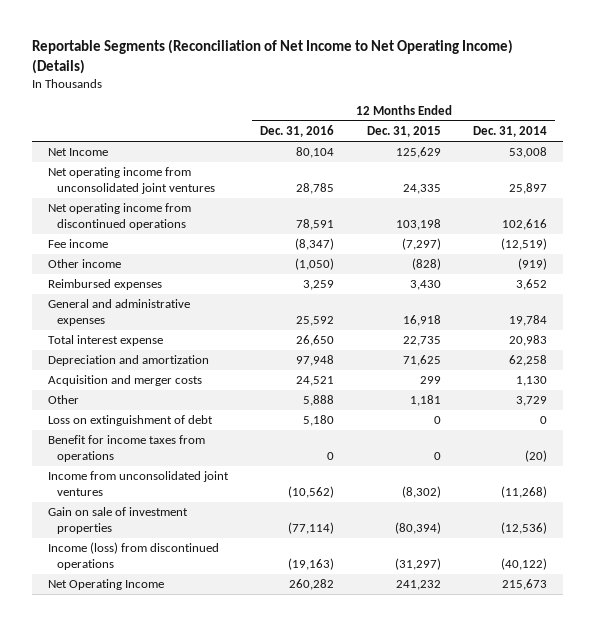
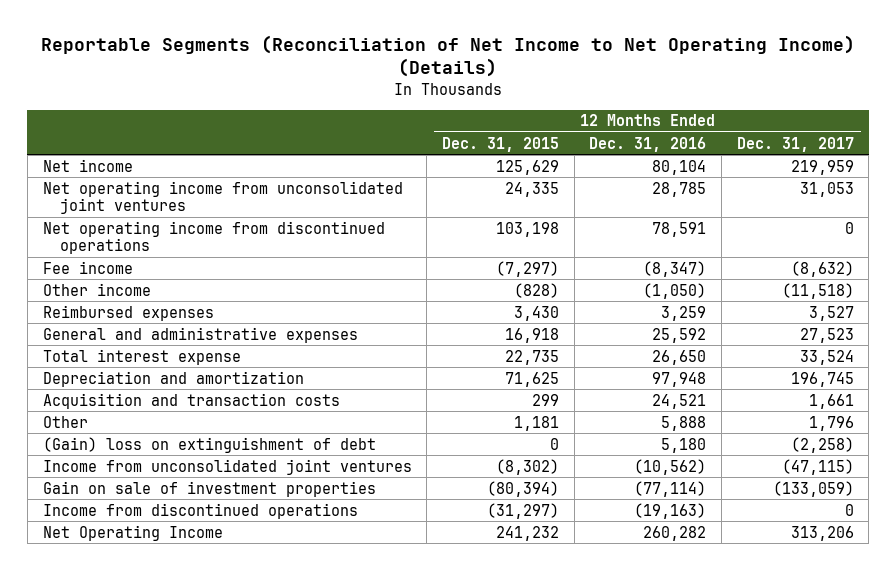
- | 12 Months Ended Dec. 31, 2016 | 12 Months Ended Dec. 31, 2015 | 12 Months Ended Dec. 31, 2014
+ | 12 Months Ended Dec. 31, 2015 | 12 Months Ended Dec. 31, 2016 | 12 Months Ended Dec. 31, 2017
- Net Income | 80,104 | 125,629 | 53,008
+ Net income | 125,629 | 80,104 | 219,959
- Acquisition and merger costs | 24,521 | 299 | 1,130
+ Acquisition and transaction costs | 299 | 24,521 | 1,661
- Loss on extinguishment of debt | 5,180 | 0 | 0
- Benefit for income taxes from operations | 0 | 0 | (20)
+ (Gain) loss on extinguishment of debt | 0 | 5,180 | (2,258)
- Income (loss) from discontinued operations | (19,163) | (31,297) | (40,122)
+ Income from discontinued operations | (31,297) | (19,163) | 0

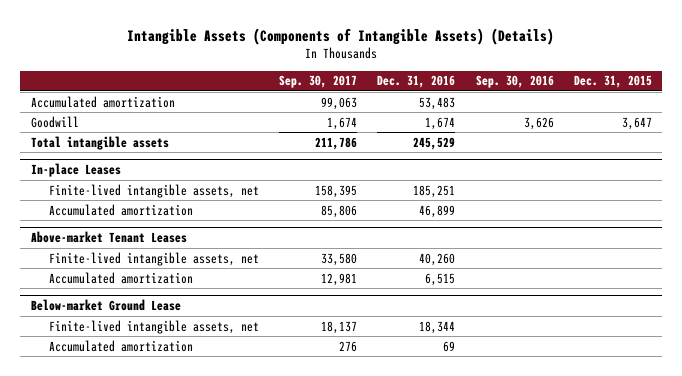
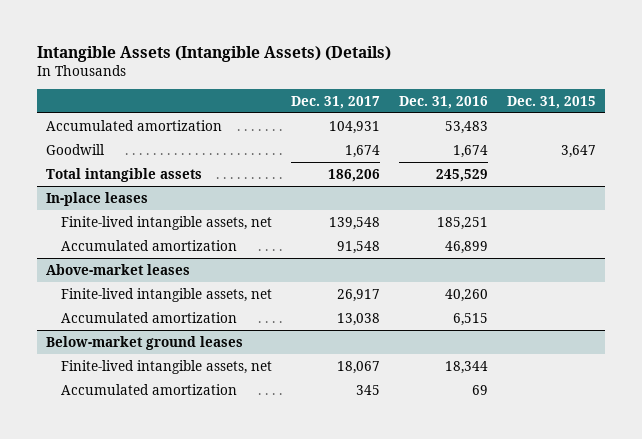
- Intangible Assets (Components of Intangible Assets) (Details)
+ Intangible Assets (Intangible Assets) (Details)
- | Sep. 30, 2017 | Dec. 31, 2016 | Sep. 30, 2016 | Dec. 31, 2015
+ | Dec. 31, 2017 | Dec. 31, 2016 | Dec. 31, 2015
- In-place Leases
+ In-place leases
- Above-market Tenant Leases
+ Above-market leases
- Below-market Ground Lease
+ Below-market ground leases

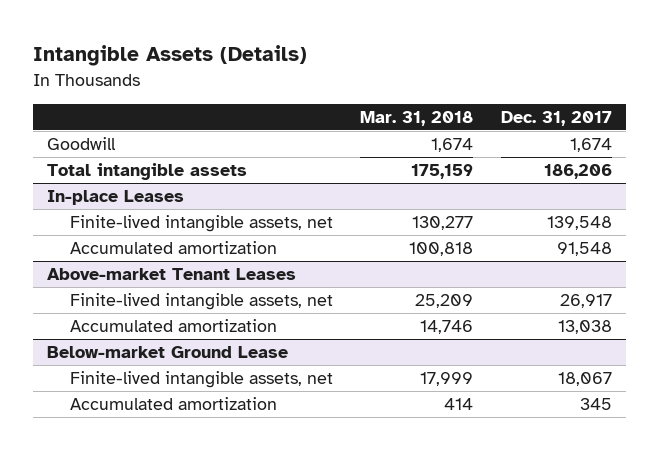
- Intangible Assets (Intangible Assets) (Details)
+ Intangible Assets (Details)
- | Dec. 31, 2017 | Dec. 31, 2016 | Dec. 31, 2015
+ | Mar. 31, 2018 | Dec. 31, 2017
- Accumulated amortization | 104,931 | 53,483 |
- In-place leases
+ In-place Leases
- Above-market leases
+ Above-market Tenant Leases
- Below-market ground leases
+ Below-market Ground Lease

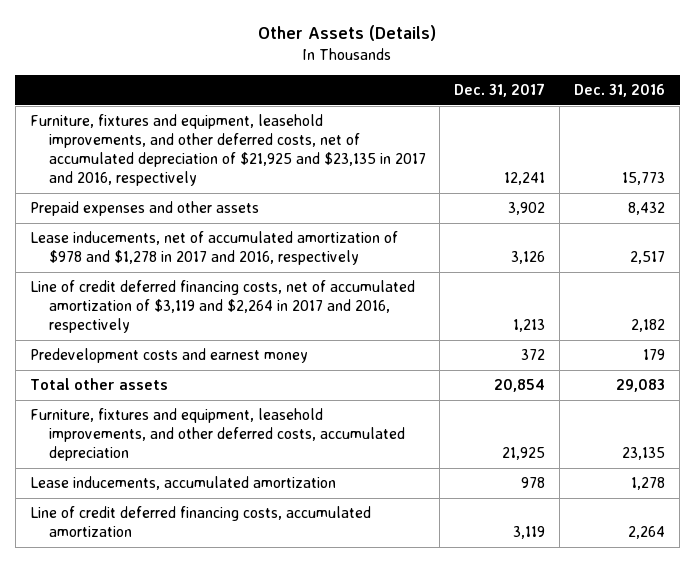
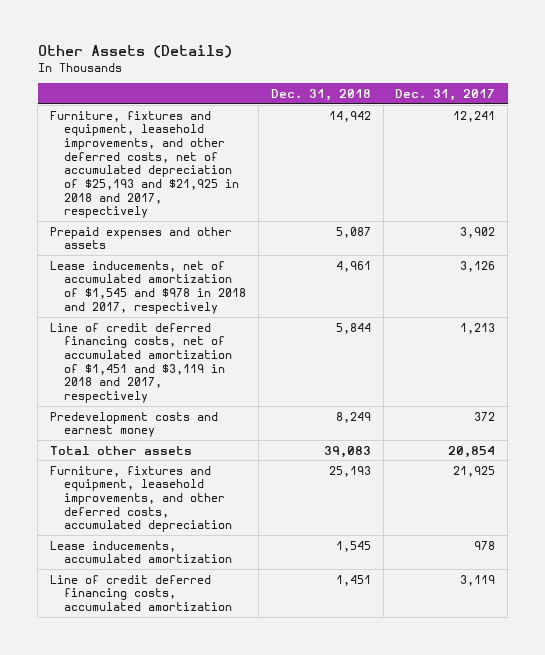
- | Dec. 31, 2017 | Dec. 31, 2016
+ | Dec. 31, 2018 | Dec. 31, 2017
- Furniture, fixtures and equipment, leasehold improvements, and other deferred costs, net of accumulated depreciation of $21,925 and $23,135 in 2017 and 2016, respectively | 12,241 | 15,773
+ Furniture, fixtures and equipment, leasehold improvements, and other deferred costs, net of accumulated depreciation of $25,193 and $21,925 in 2018 and 2017, respectively | 14,942 | 12,241
- Lease inducements, net of accumulated amortization of $978 and $1,278 in 2017 and 2016, respectively | 3,126 | 2,517
- Line of credit deferred financing costs, net of accumulated amortization of $3,119 and $2,264 in 2017 and 2016, respectively | 1,213 | 2,182
+ Lease inducements, net of accumulated amortization of $1,545 and $978 in 2018 and 2017, respectively | 4,961 | 3,126
+ Line of credit deferred financing costs, net of accumulated amortization of $1,451 and $3,119 in 2018 and 2017, respectively | 5,844 | 1,213

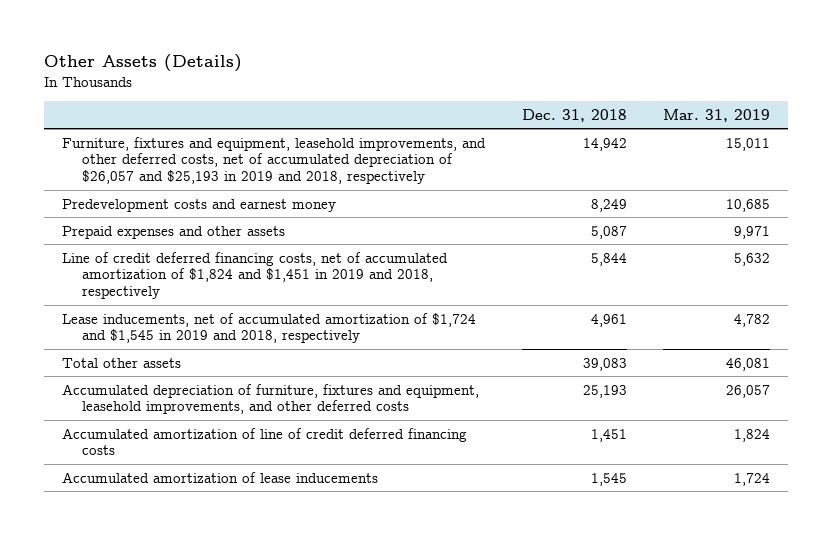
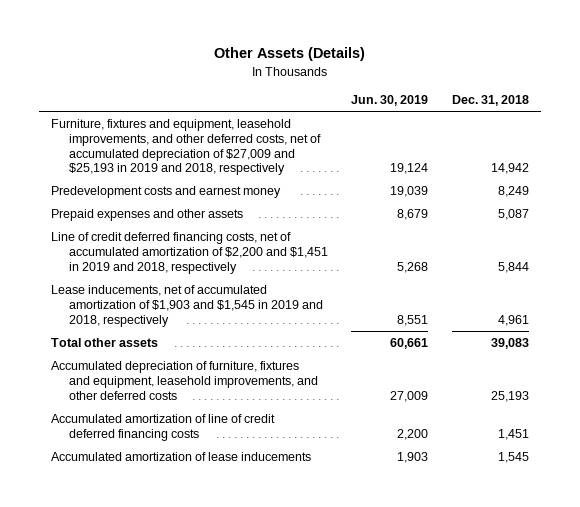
- | Dec. 31, 2018 | Mar. 31, 2019
+ | Jun. 30, 2019 | Dec. 31, 2018
- Furniture, fixtures and equipment, leasehold improvements, and other deferred costs, net of accumulated depreciation of $26,057 and $25,193 in 2019 and 2018, respectively | 14,942 | 15,011
+ Furniture, fixtures and equipment, leasehold improvements, and other deferred costs, net of accumulated depreciation of $27,009 and $25,193 in 2019 and 2018, respectively | 19,124 | 14,942
- Line of credit deferred financing costs, net of accumulated amortization of $1,824 and $1,451 in 2019 and 2018, respectively | 5,844 | 5,632
- Lease inducements, net of accumulated amortization of $1,724 and $1,545 in 2019 and 2018, respectively | 4,961 | 4,782
+ Line of credit deferred financing costs, net of accumulated amortization of $2,200 and $1,451 in 2019 and 2018, respectively | 5,268 | 5,844
+ Lease inducements, net of accumulated amortization of $1,903 and $1,545 in 2019 and 2018, respectively | 8,551 | 4,961

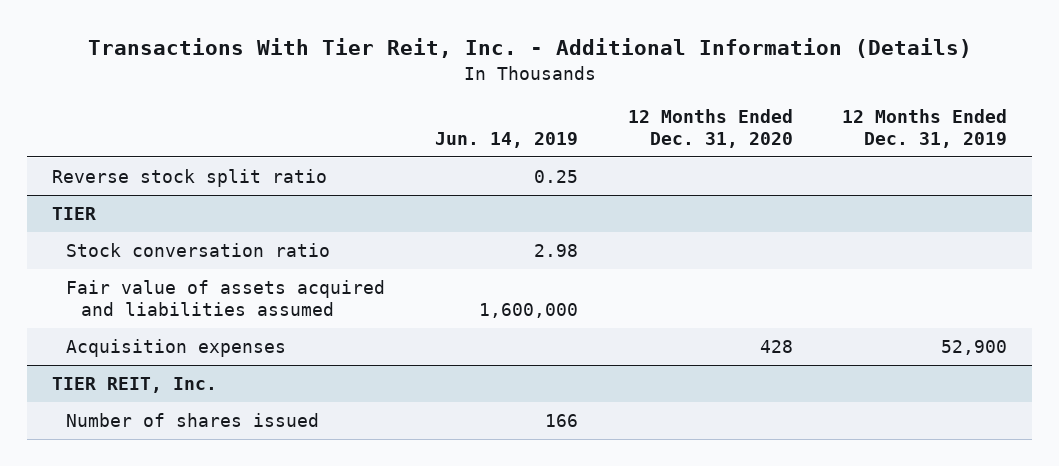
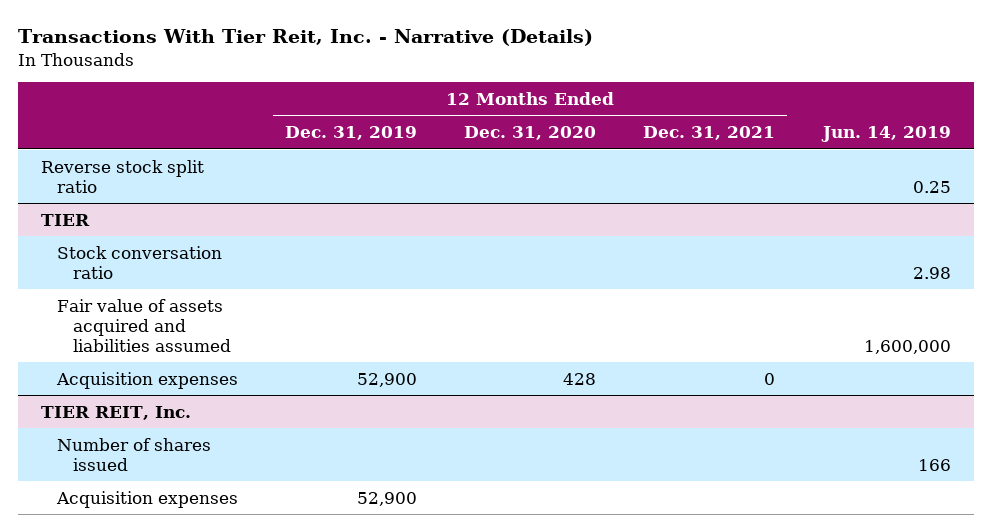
- Transactions With Tier Reit, Inc. - Additional Information (Details)
+ Transactions With Tier Reit, Inc. - Narrative (Details)
- | Jun. 14, 2019 | 12 Months Ended Dec. 31, 2020 | 12 Months Ended Dec. 31, 2019
+ | 12 Months Ended Dec. 31, 2019 | 12 Months Ended Dec. 31, 2020 | 12 Months Ended Dec. 31, 2021 | Jun. 14, 2019
@ TIER REIT, Inc.
+ Acquisition expenses | 52,900 | | |

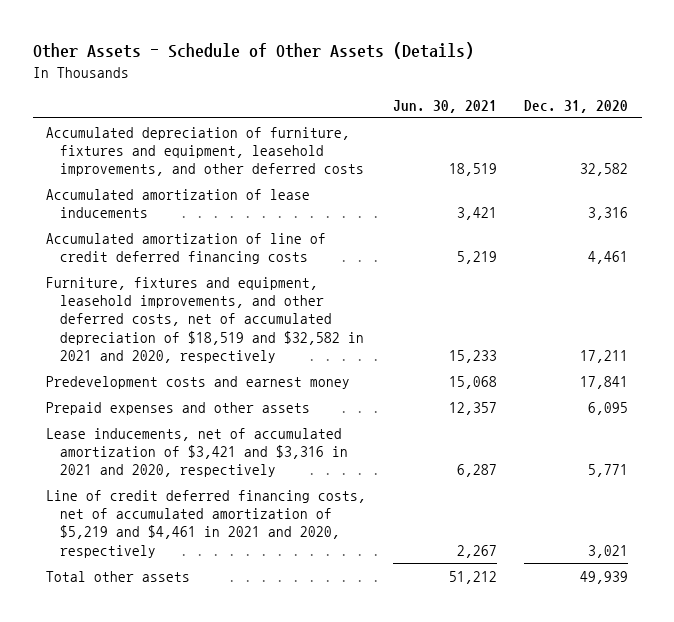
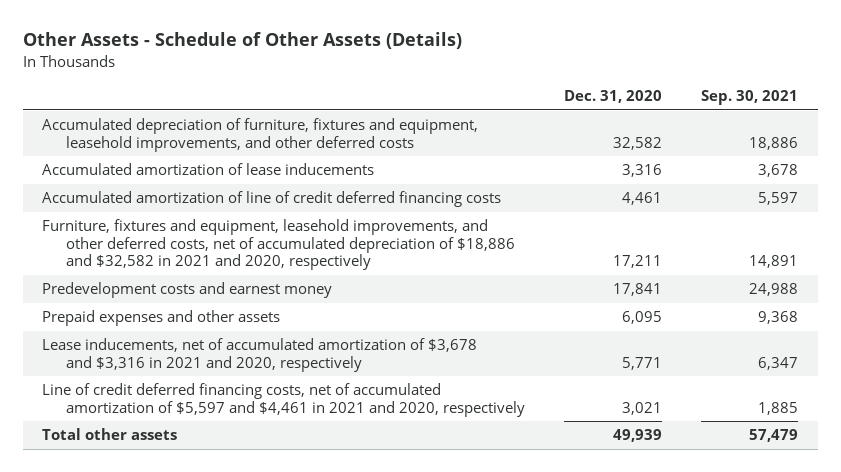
- | Jun. 30, 2021 | Dec. 31, 2020
+ | Dec. 31, 2020 | Sep. 30, 2021
- Furniture, fixtures and equipment, leasehold improvements, and other deferred costs, net of accumulated depreciation of $18,519 and $32,582 in 2021 and 2020, respectively | 15,233 | 17,211
+ Furniture, fixtures and equipment, leasehold improvements, and other deferred costs, net of accumulated depreciation of $18,886 and $32,582 in 2021 and 2020, respectively | 17,211 | 14,891
- Lease inducements, net of accumulated amortization of $3,421 and $3,316 in 2021 and 2020, respectively | 6,287 | 5,771
- Line of credit deferred financing costs, net of accumulated amortization of $5,219 and $4,461 in 2021 and 2020, respectively | 2,267 | 3,021
+ Lease inducements, net of accumulated amortization of $3,678 and $3,316 in 2021 and 2020, respectively | 5,771 | 6,347
+ Line of credit deferred financing costs, net of accumulated amortization of $5,597 and $4,461 in 2021 and 2020, respectively | 3,021 | 1,885

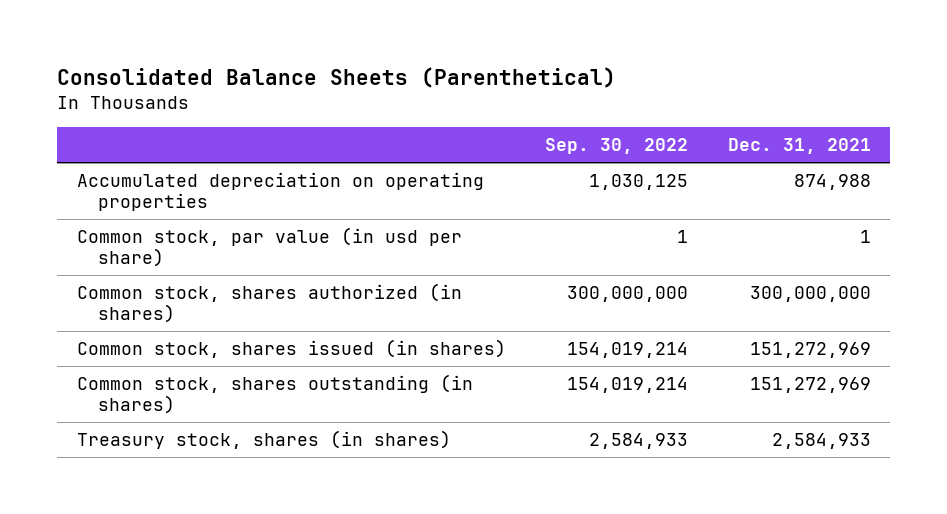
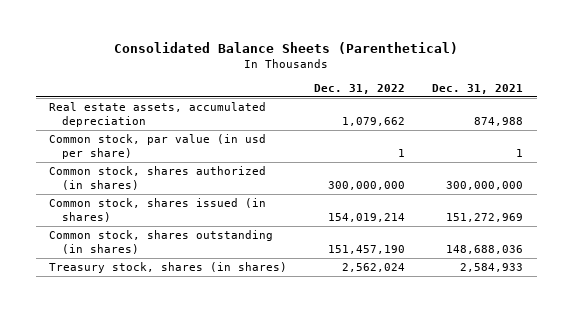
- | Sep. 30, 2022 | Dec. 31, 2021
+ | Dec. 31, 2022 | Dec. 31, 2021
- Accumulated depreciation on operating properties | 1,030,125 | 874,988
+ Real estate assets, accumulated depreciation | 1,079,662 | 874,988
- Common stock, shares outstanding (in shares) | 154,019,214 | 151,272,969
+ Common stock, shares outstanding (in shares) | 151,457,190 | 148,688,036

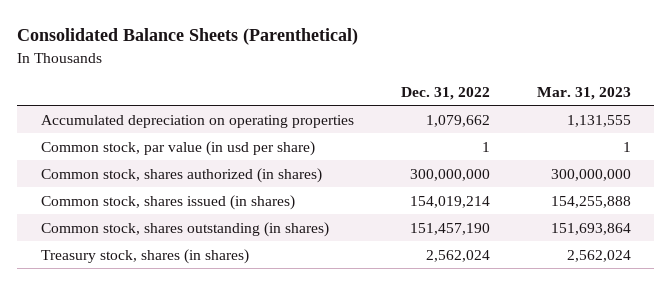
- | Dec. 31, 2022 | Dec. 31, 2021
+ | Dec. 31, 2022 | Mar. 31, 2023
- Real estate assets, accumulated depreciation | 1,079,662 | 874,988
+ Accumulated depreciation on operating properties | 1,079,662 | 1,131,555

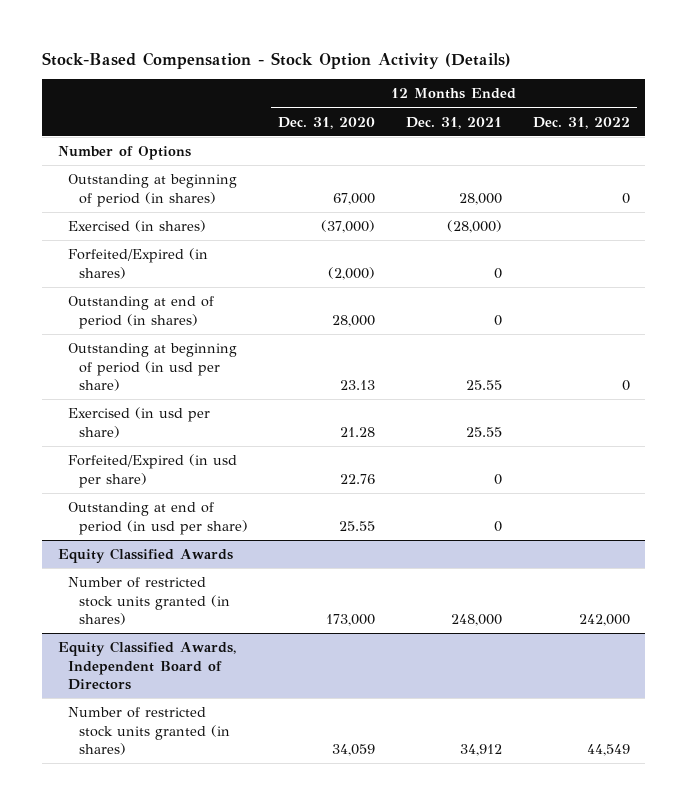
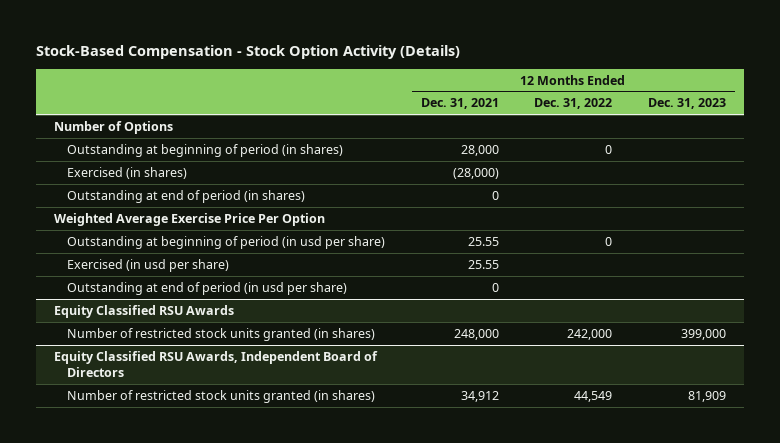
- | 12 Months Ended Dec. 31, 2020 | 12 Months Ended Dec. 31, 2021 | 12 Months Ended Dec. 31, 2022
+ | 12 Months Ended Dec. 31, 2021 | 12 Months Ended Dec. 31, 2022 | 12 Months Ended Dec. 31, 2023
- Forfeited/Expired (in shares) | (2,000) | 0 |
+ Weighted Average Exercise Price Per Option
- Forfeited/Expired (in usd per share) | 22.76 | 0 |
- Equity Classified Awards
+ Equity Classified RSU Awards
- Equity Classified Awards, Independent Board of Directors
+ Equity Classified RSU Awards, Independent Board of Directors

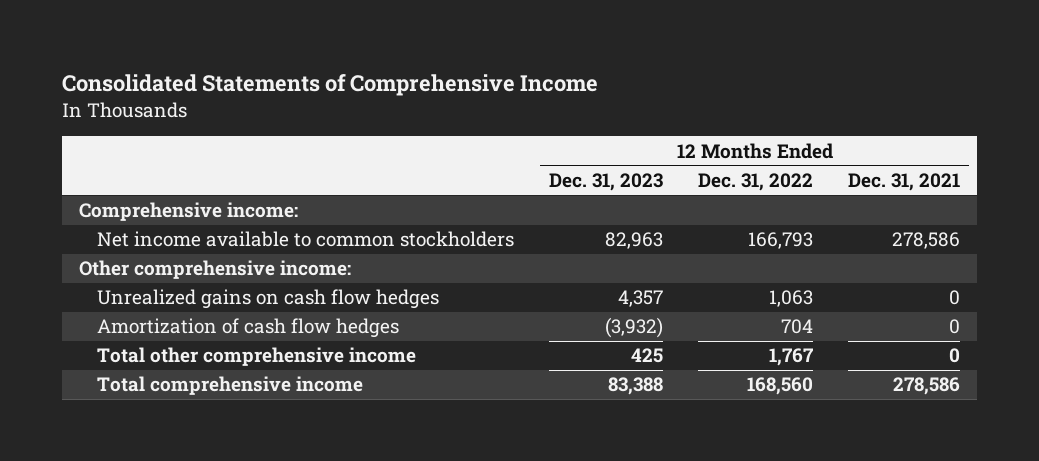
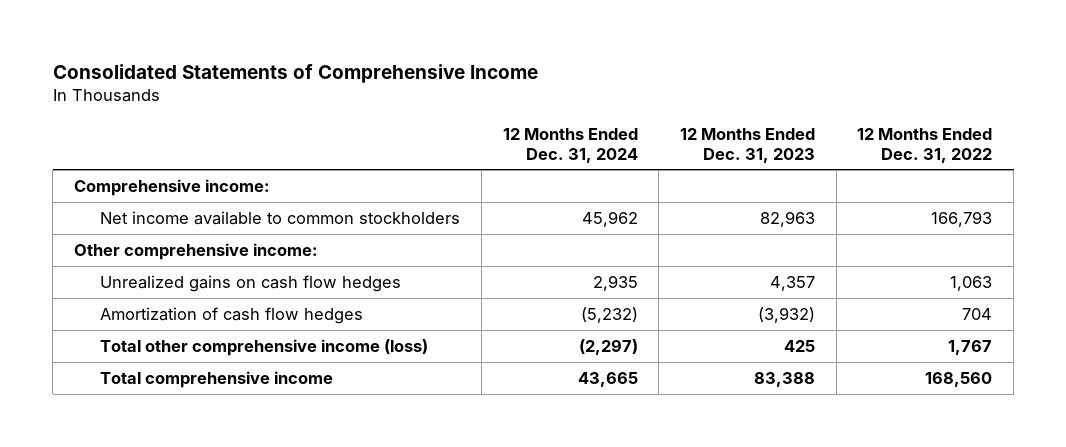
- | 12 Months Ended Dec. 31, 2023 | 12 Months Ended Dec. 31, 2022 | 12 Months Ended Dec. 31, 2021
+ | 12 Months Ended Dec. 31, 2024 | 12 Months Ended Dec. 31, 2023 | 12 Months Ended Dec. 31, 2022
- Total other comprehensive income | 425 | 1,767 | 0
+ Total other comprehensive income (loss) | (2,297) | 425 | 1,767

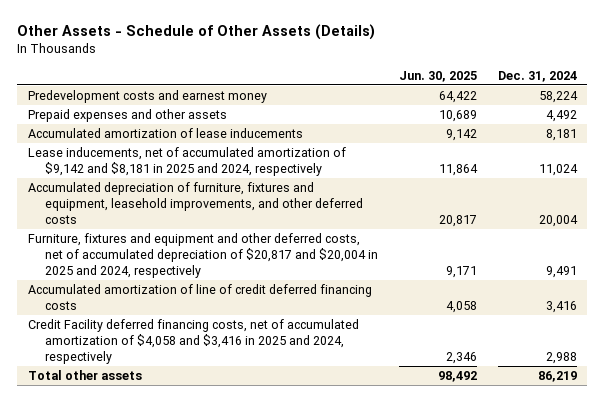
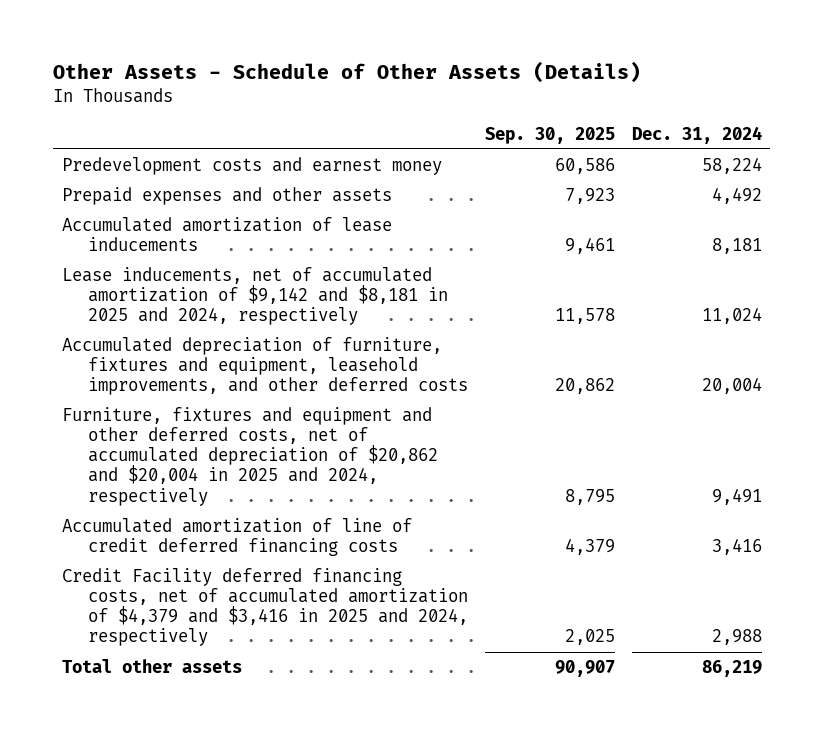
- | Jun. 30, 2025 | Dec. 31, 2024
+ | Sep. 30, 2025 | Dec. 31, 2024
- Furniture, fixtures and equipment and other deferred costs, net of accumulated depreciation of $20,817 and $20,004 in 2025 and 2024, respectively | 9,171 | 9,491
+ Furniture, fixtures and equipment and other deferred costs, net of accumulated depreciation of $20,862 and $20,004 in 2025 and 2024, respectively | 8,795 | 9,491
- Credit Facility deferred financing costs, net of accumulated amortization of $4,058 and $3,416 in 2025 and 2024, respectively | 2,346 | 2,988
+ Credit Facility deferred financing costs, net of accumulated amortization of $4,379 and $3,416 in 2025 and 2024, respectively | 2,025 | 2,988

